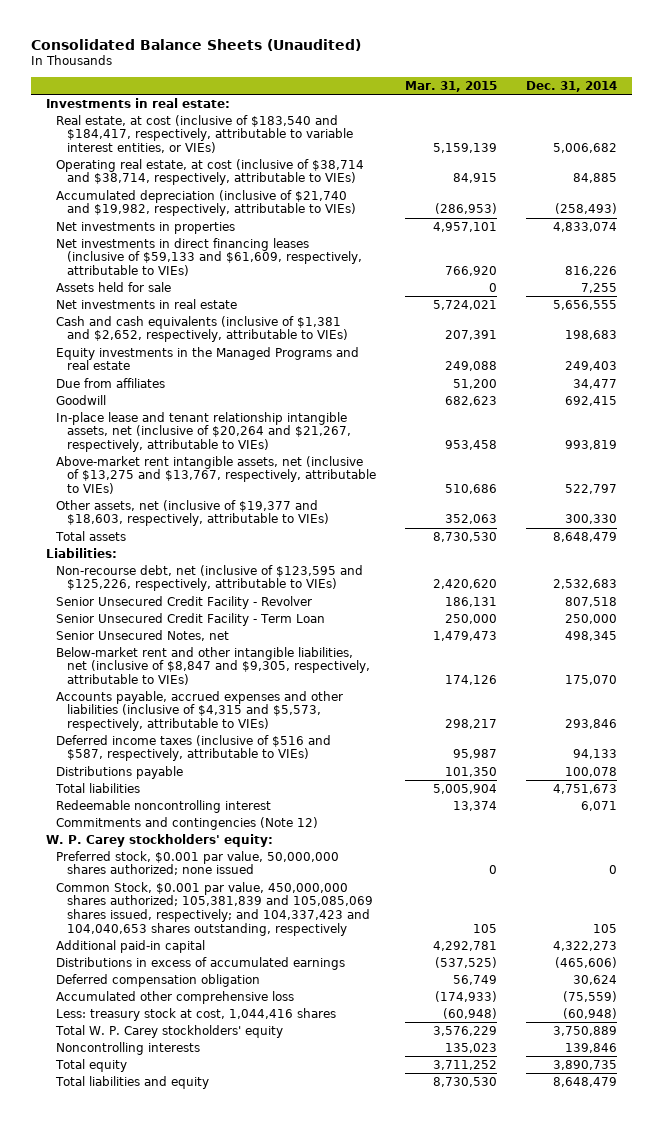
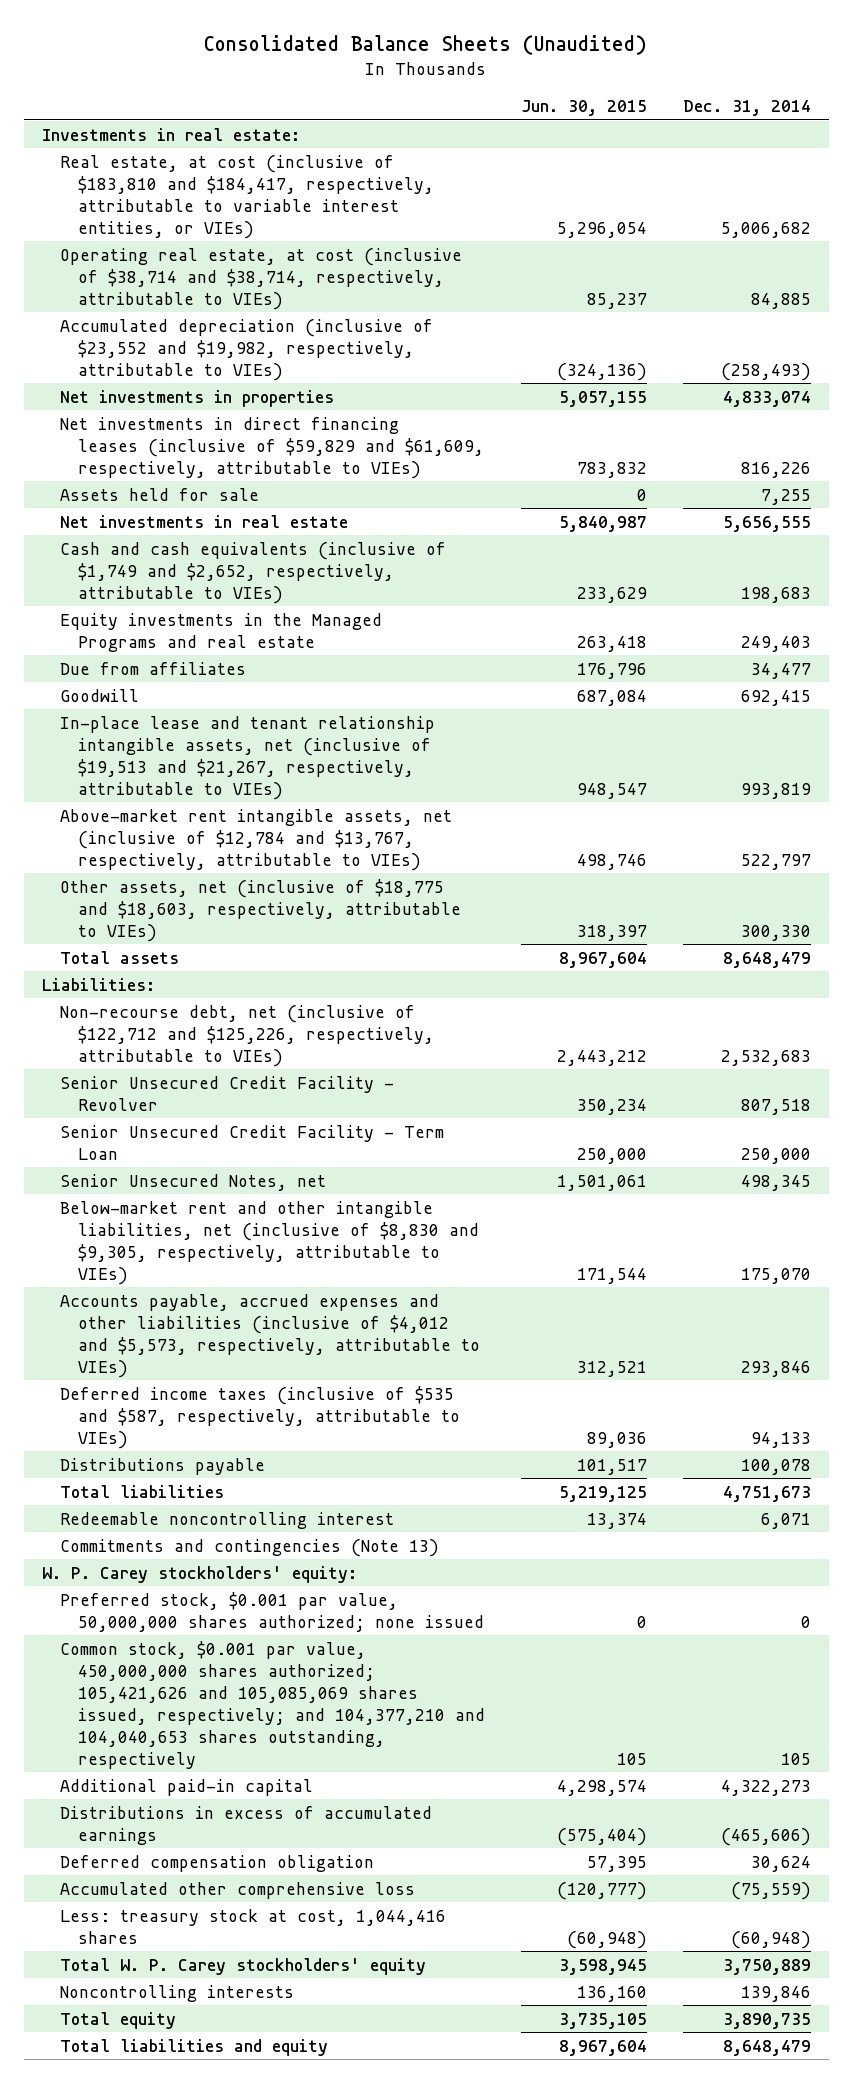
- | Mar. 31, 2015 | Dec. 31, 2014
+ | Jun. 30, 2015 | Dec. 31, 2014
- Real estate, at cost (inclusive of $183,540 and $184,417, respectively, attributable to variable interest entities, or VIEs) | 5,159,139 | 5,006,682
+ Real estate, at cost (inclusive of $183,810 and $184,417, respectively, attributable to variable interest entities, or VIEs) | 5,296,054 | 5,006,682
- Accumulated depreciation (inclusive of $21,740 and $19,982, respectively, attributable to VIEs) | (286,953) | (258,493)
+ Accumulated depreciation (inclusive of $23,552 and $19,982, respectively, attributable to VIEs) | (324,136) | (258,493)
- Net investments in direct financing leases (inclusive of $59,133 and $61,609, respectively, attributable to VIEs) | 766,920 | 816,226
+ Net investments in direct financing leases (inclusive of $59,829 and $61,609, respectively, attributable to VIEs) | 783,832 | 816,226
- Cash and cash equivalents (inclusive of $1,381 and $2,652, respectively, attributable to VIEs) | 207,391 | 198,683
+ Cash and cash equivalents (inclusive of $1,749 and $2,652, respectively, attributable to VIEs) | 233,629 | 198,683
- In-place lease and tenant relationship intangible assets, net (inclusive of $20,264 and $21,267, respectively, attributable to VIEs) | 953,458 | 993,819
- Above-market rent intangible assets, net (inclusive of $13,275 and $13,767, respectively, attributable to VIEs) | 510,686 | 522,797
- Other assets, net (inclusive of $19,377 and $18,603, respectively, attributable to VIEs) | 352,063 | 300,330
+ In-place lease and tenant relationship intangible assets, net (inclusive of $19,513 and $21,267, respectively, attributable to VIEs) | 948,547 | 993,819
+ Above-market rent intangible assets, net (inclusive of $12,784 and $13,767, respectively, attributable to VIEs) | 498,746 | 522,797
+ Other assets, net (inclusive of $18,775 and $18,603, respectively, attributable to VIEs) | 318,397 | 300,330
- Non-recourse debt, net (inclusive of $123,595 and $125,226, respectively, attributable to VIEs) | 2,420,620 | 2,532,683
+ Non-recourse debt, net (inclusive of $122,712 and $125,226, respectively, attributable to VIEs) | 2,443,212 | 2,532,683
- Below-market rent and other intangible liabilities, net (inclusive of $8,847 and $9,305, respectively, attributable to VIEs) | 174,126 | 175,070
- Accounts payable, accrued expenses and other liabilities (inclusive of $4,315 and $5,573, respectively, attributable to VIEs) | 298,217 | 293,846
- Deferred income taxes (inclusive of $516 and $587, respectively, attributable to VIEs) | 95,987 | 94,133
+ Below-market rent and other intangible liabilities, net (inclusive of $8,830 and $9,305, respectively, attributable to VIEs) | 171,544 | 175,070
+ Accounts payable, accrued expenses and other liabilities (inclusive of $4,012 and $5,573, respectively, attributable to VIEs) | 312,521 | 293,846
+ Deferred income taxes (inclusive of $535 and $587, respectively, attributable to VIEs) | 89,036 | 94,133
- Commitments and contingencies (Note 12)
+ Commitments and contingencies (Note 13)
- Common Stock, $0.001 par value, 450,000,000 shares authorized; 105,381,839 and 105,085,069 shares issued, respectively; and 104,337,423 and 104,040,653 shares outstanding, respectively | 105 | 105
+ Common stock, $0.001 par value, 450,000,000 shares authorized; 105,421,626 and 105,085,069 shares issued, respectively; and 104,377,210 and 104,040,653 shares outstanding, respectively | 105 | 105

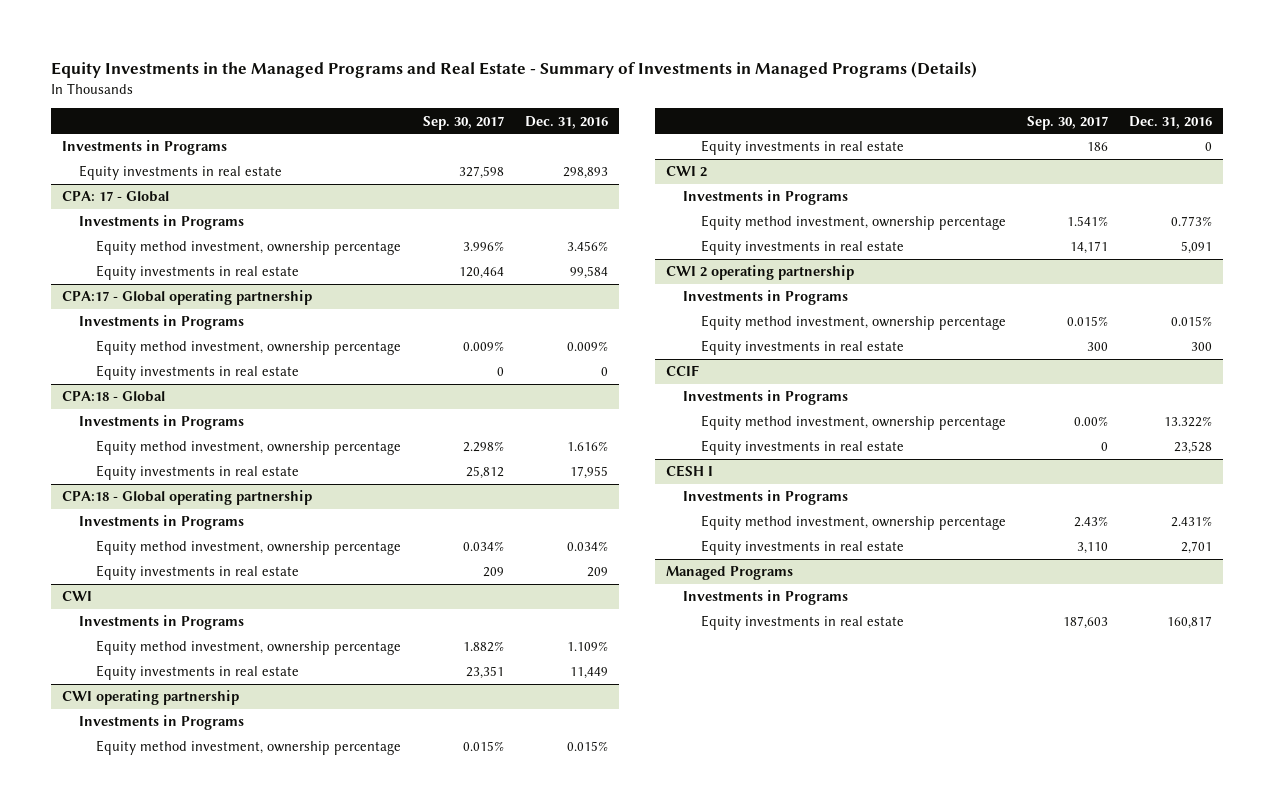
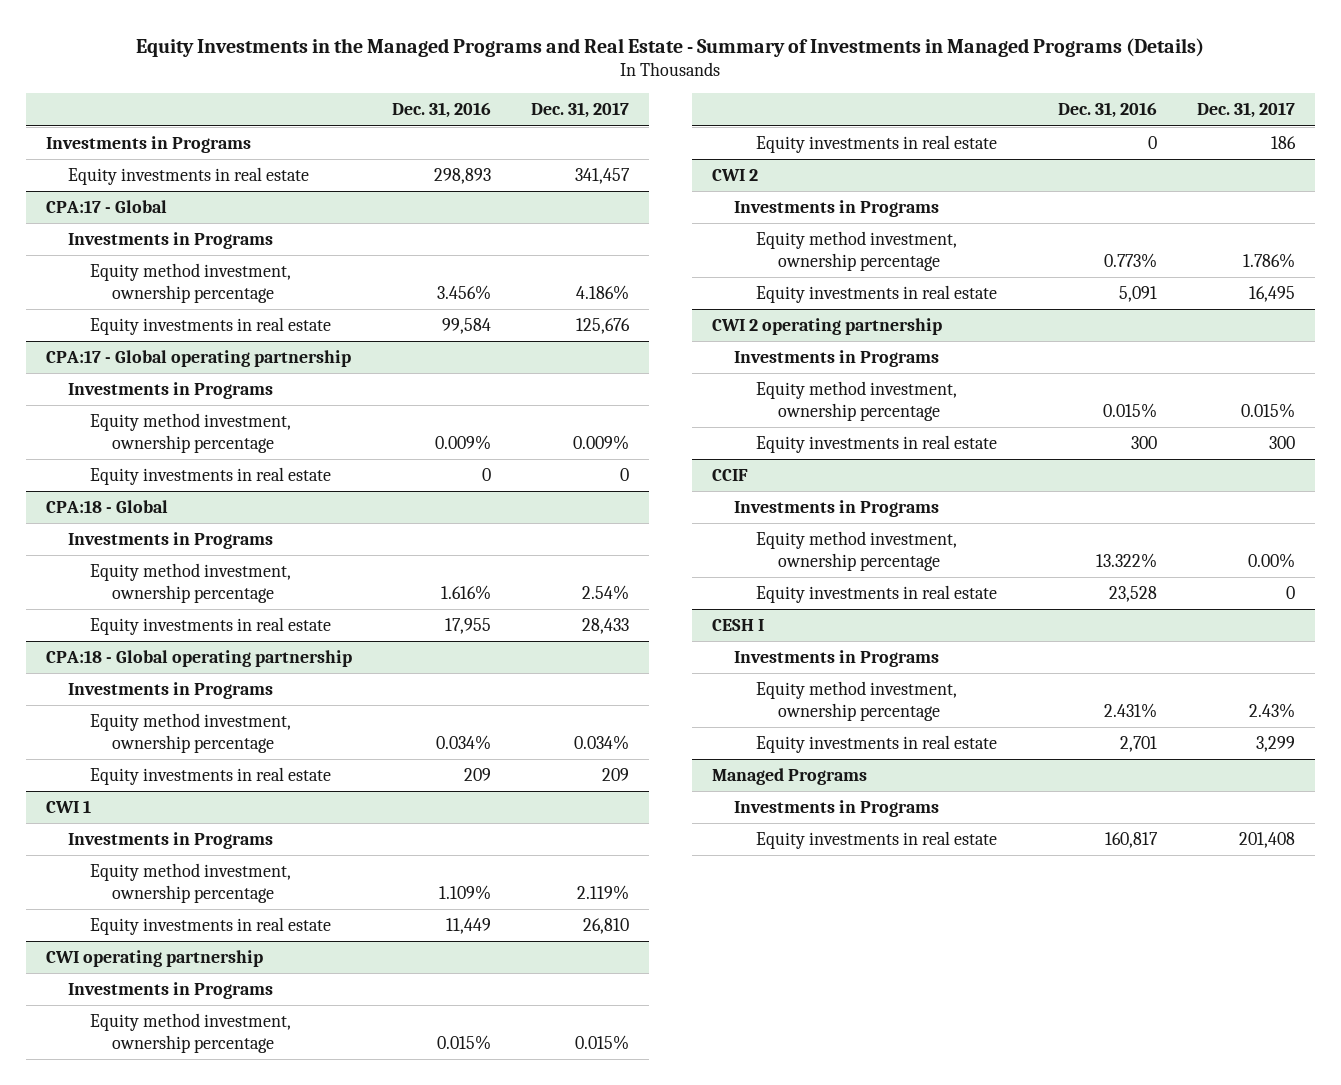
- | Sep. 30, 2017 | Dec. 31, 2016
+ | Dec. 31, 2016 | Dec. 31, 2017
- CPA: 17 - Global
+ CPA:17 - Global
- CWI
+ CWI 1

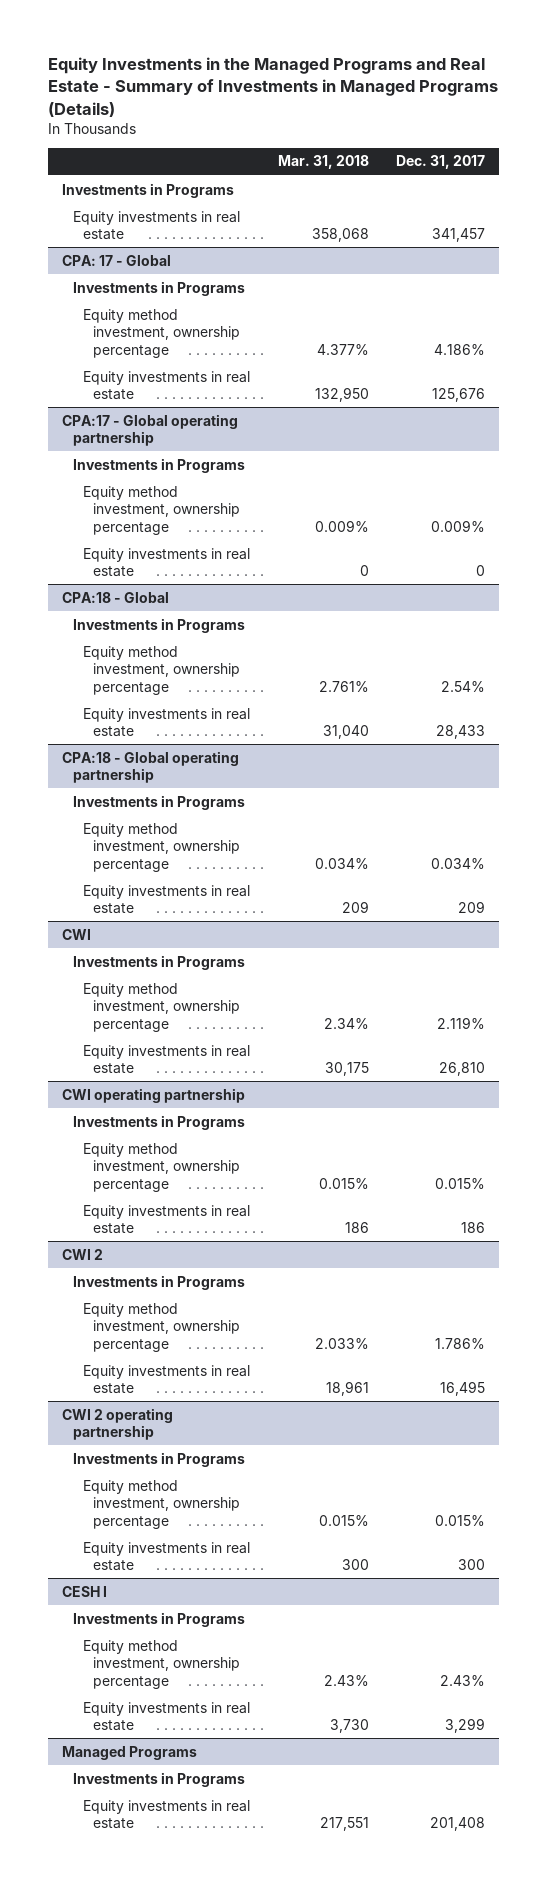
- | Dec. 31, 2016 | Dec. 31, 2017
+ | Mar. 31, 2018 | Dec. 31, 2017
- CPA:17 - Global
+ CPA: 17 - Global
- CWI 1
+ CWI
- CCIF
- Investments in Programs
- Equity method investment, ownership percentage | 13.322% | 0.00%
- Equity investments in real estate | 23,528 | 0

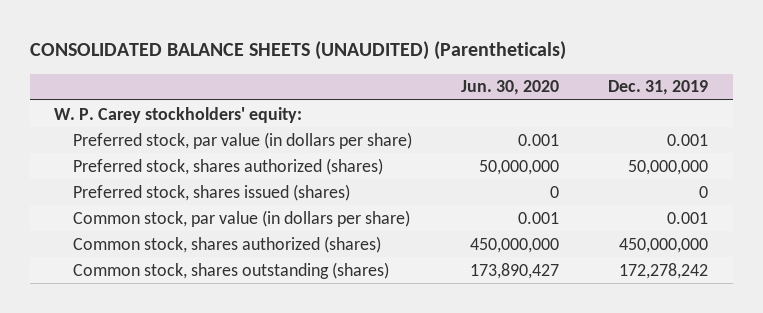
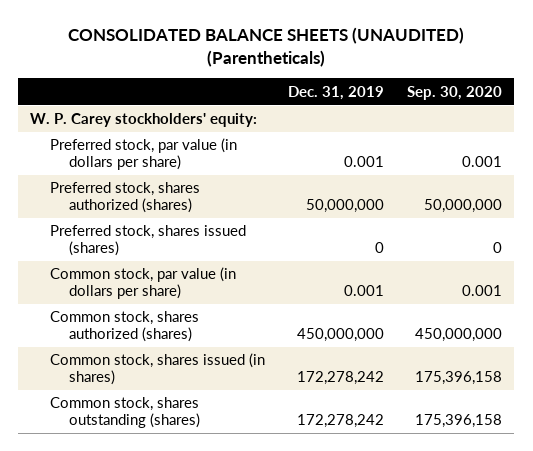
- | Jun. 30, 2020 | Dec. 31, 2019
+ | Dec. 31, 2019 | Sep. 30, 2020
+ Common stock, shares issued (in shares) | 172,278,242 | 175,396,158

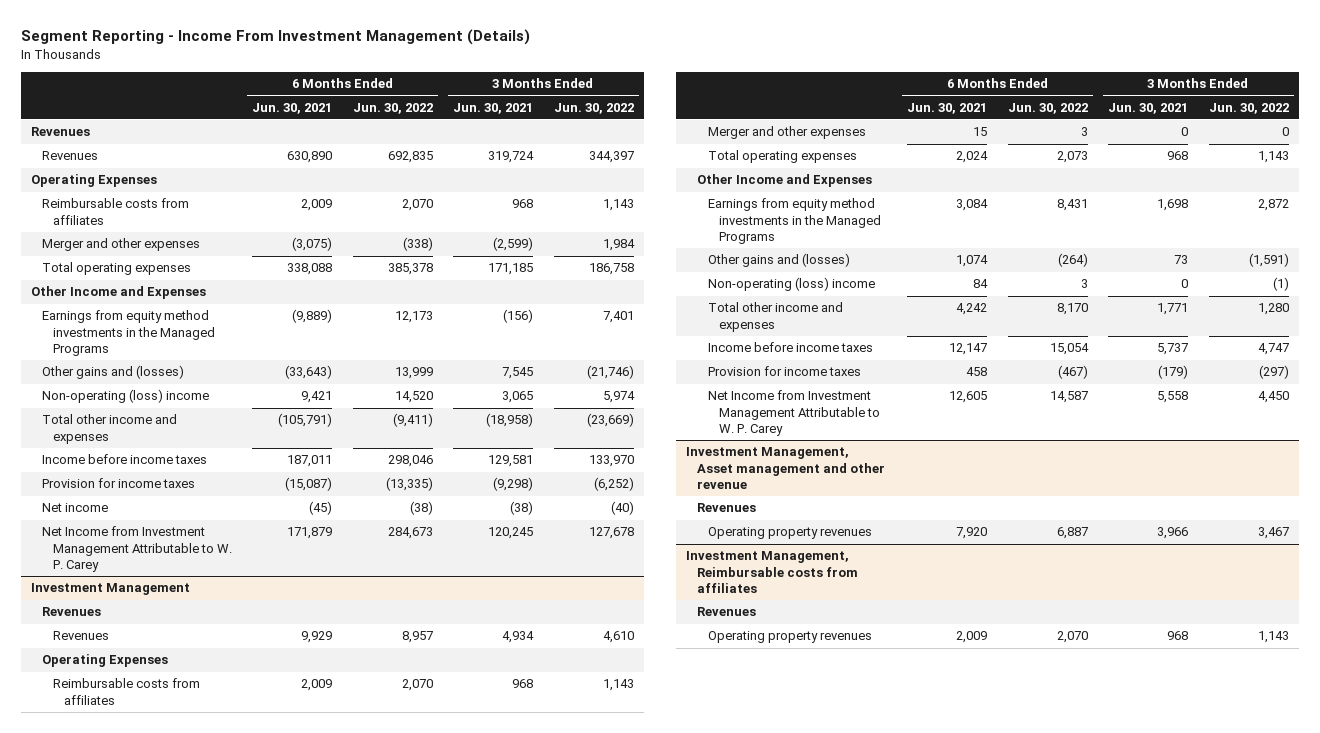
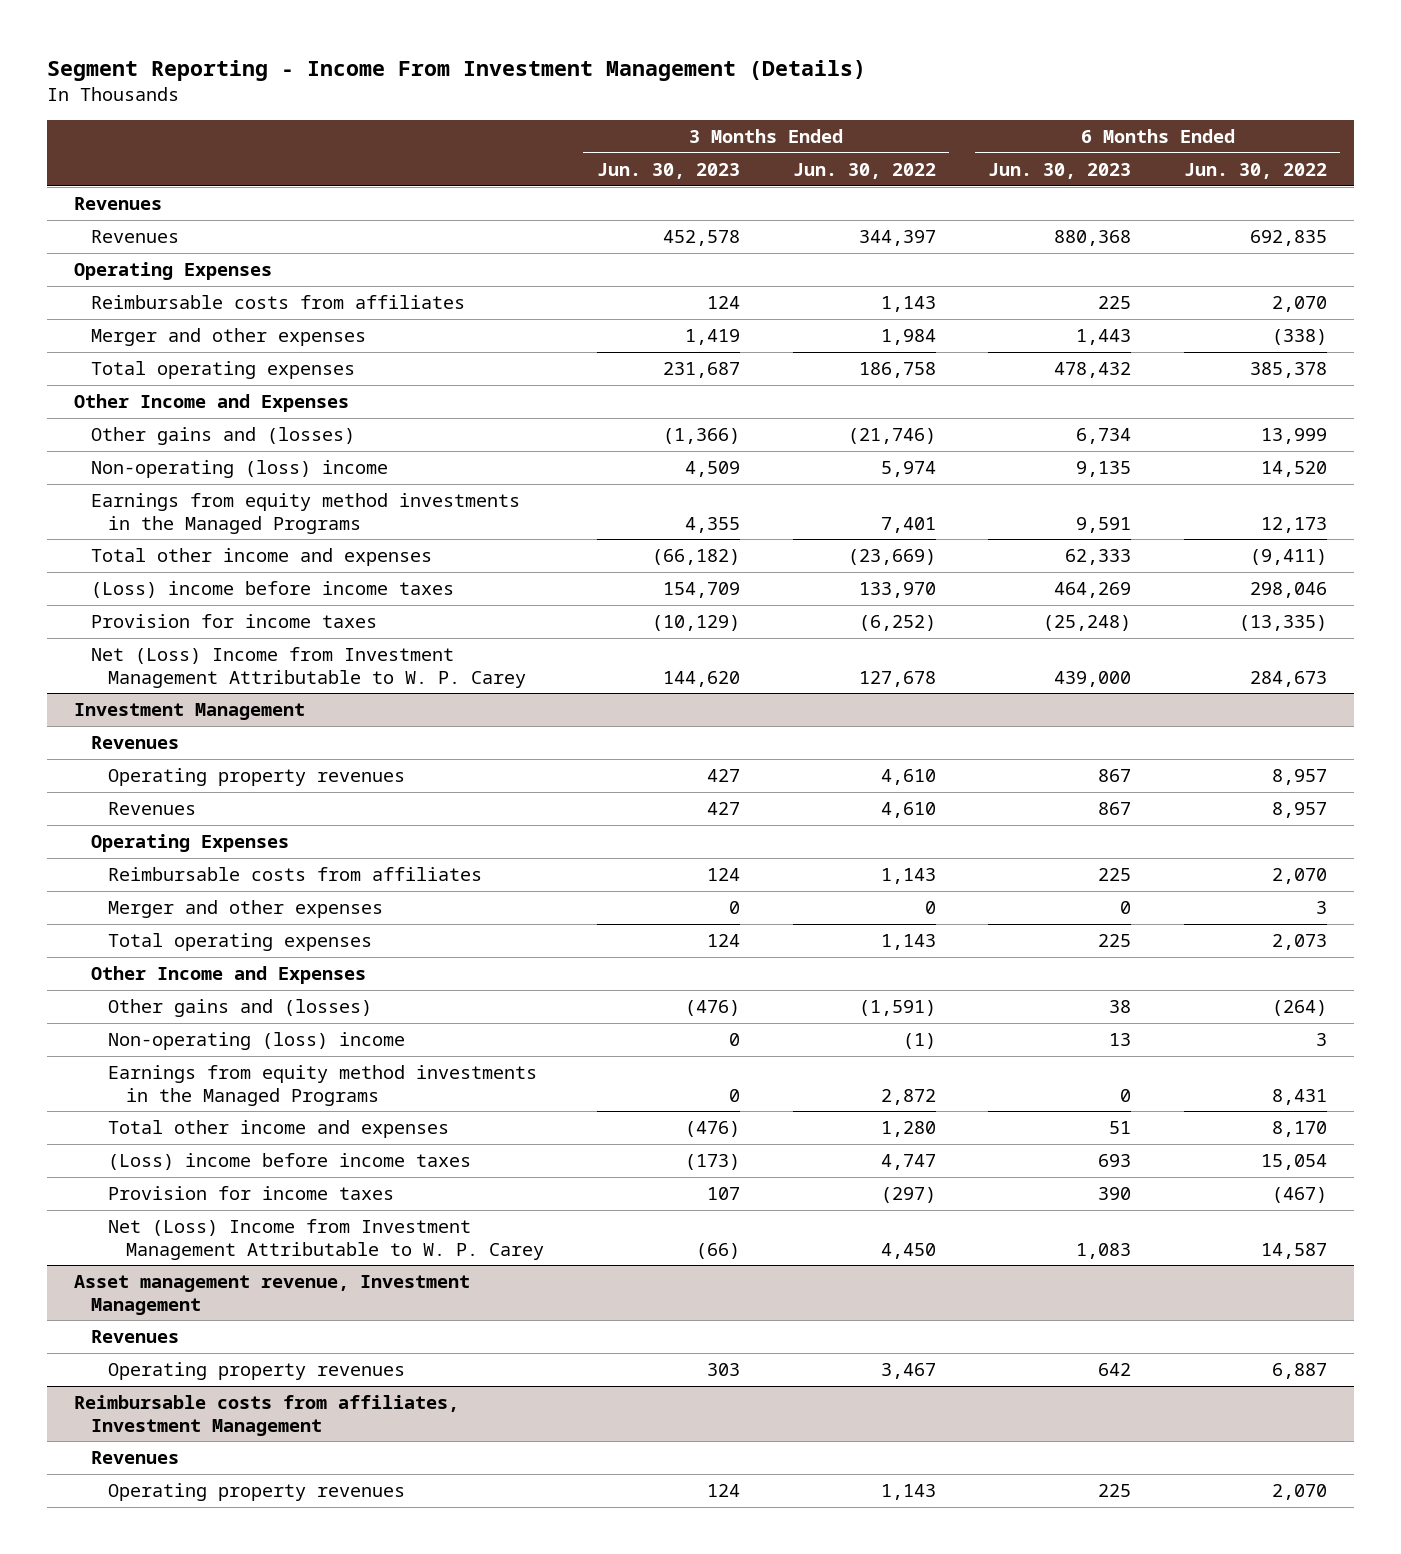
- | 6 Months Ended Jun. 30, 2021 | 6 Months Ended Jun. 30, 2022 | 3 Months Ended Jun. 30, 2021 | 3 Months Ended Jun. 30, 2022
+ | 3 Months Ended Jun. 30, 2023 | 3 Months Ended Jun. 30, 2022 | 6 Months Ended Jun. 30, 2023 | 6 Months Ended Jun. 30, 2022
moved down: Earnings from equity method investments in the Managed Programs | 4,355 | 7,401 | 9,591 | 12,173
- Income before income taxes | 187,011 | 298,046 | 129,581 | 133,970
+ (Loss) income before income taxes | 154,709 | 133,970 | 464,269 | 298,046
- Net income | (45) | (38) | (38) | (40)
- Net Income from Investment Management Attributable to W. P. Carey | 171,879 | 284,673 | 120,245 | 127,678
+ Net (Loss) Income from Investment Management Attributable to W. P. Carey | 144,620 | 127,678 | 439,000 | 284,673
@ Investment Management
+ Operating property revenues | 427 | 4,610 | 867 | 8,957
moved down: Earnings from equity method investments in the Managed Programs | 0 | 2,872 | 0 | 8,431
- Income before income taxes | 12,147 | 15,054 | 5,737 | 4,747
+ (Loss) income before income taxes | (173) | 4,747 | 693 | 15,054
- Net Income from Investment Management Attributable to W. P. Carey | 12,605 | 14,587 | 5,558 | 4,450
- Investment Management, Asset management and other revenue
@ Investment Management
+ Net (Loss) Income from Investment Management Attributable to W. P. Carey | (66) | 4,450 | 1,083 | 14,587
+ Asset management revenue, Investment Management
- Investment Management, Reimbursable costs from affiliates
+ Reimbursable costs from affiliates, Investment Management

